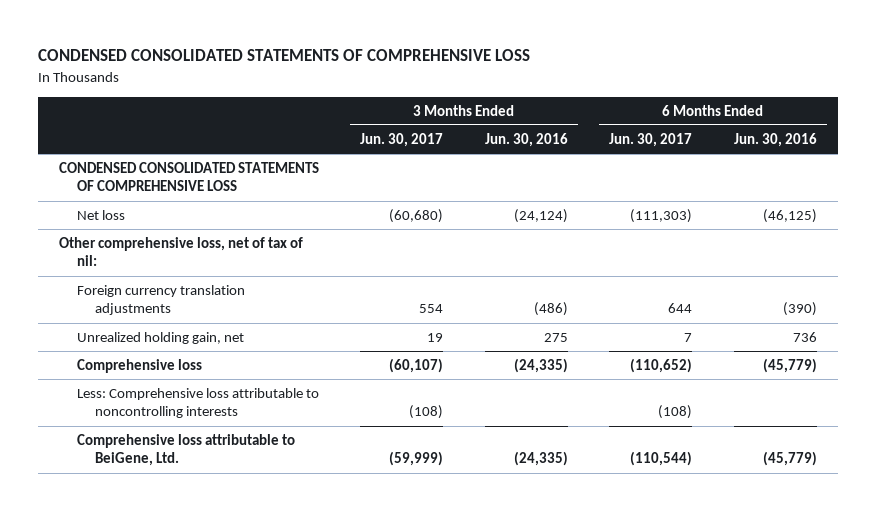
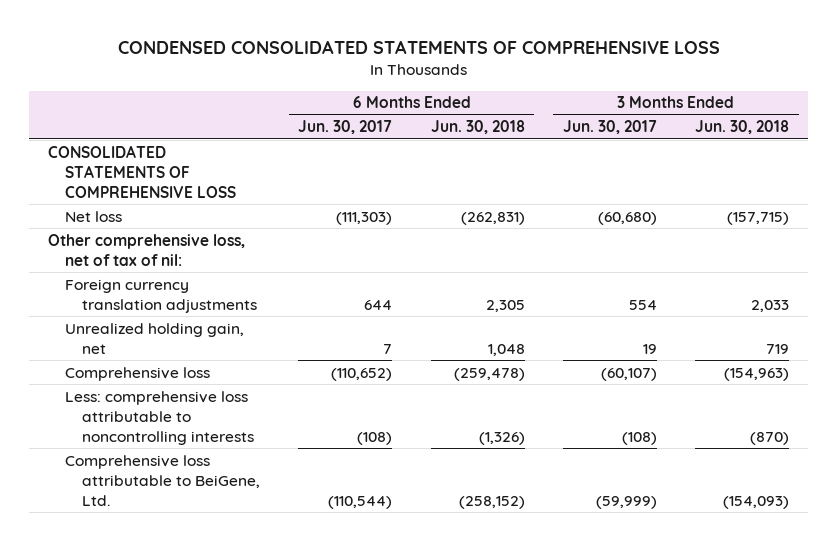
- | 3 Months Ended Jun. 30, 2017 | 3 Months Ended Jun. 30, 2016 | 6 Months Ended Jun. 30, 2017 | 6 Months Ended Jun. 30, 2016
+ | 6 Months Ended Jun. 30, 2017 | 6 Months Ended Jun. 30, 2018 | 3 Months Ended Jun. 30, 2017 | 3 Months Ended Jun. 30, 2018
- CONDENSED CONSOLIDATED STATEMENTS OF COMPREHENSIVE LOSS
+ CONSOLIDATED STATEMENTS OF COMPREHENSIVE LOSS
- Less: Comprehensive loss attributable to noncontrolling interests | (108) | | (108) |
+ Less: comprehensive loss attributable to noncontrolling interests | (108) | (1,326) | (108) | (870)

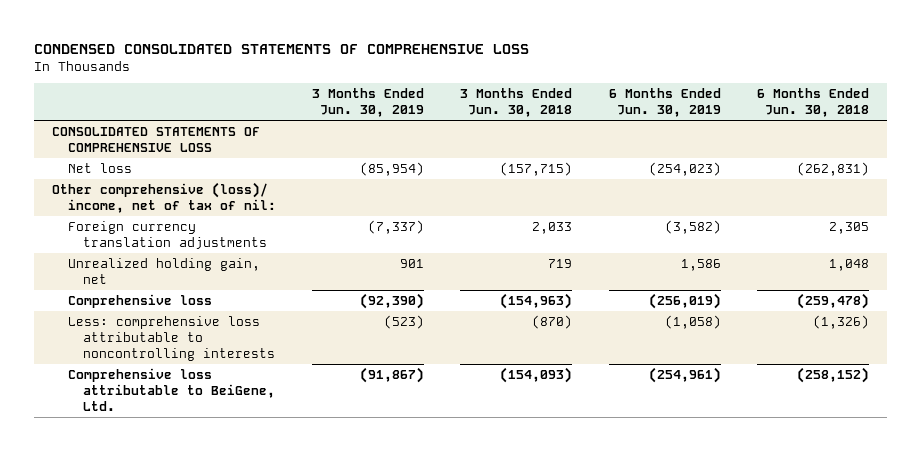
- | 6 Months Ended Jun. 30, 2017 | 6 Months Ended Jun. 30, 2018 | 3 Months Ended Jun. 30, 2017 | 3 Months Ended Jun. 30, 2018
+ | 3 Months Ended Jun. 30, 2019 | 3 Months Ended Jun. 30, 2018 | 6 Months Ended Jun. 30, 2019 | 6 Months Ended Jun. 30, 2018
- Other comprehensive loss, net of tax of nil:
+ Other comprehensive (loss)/ income, net of tax of nil:

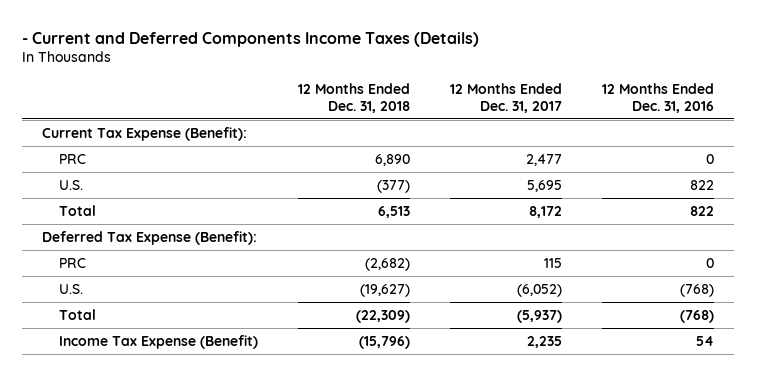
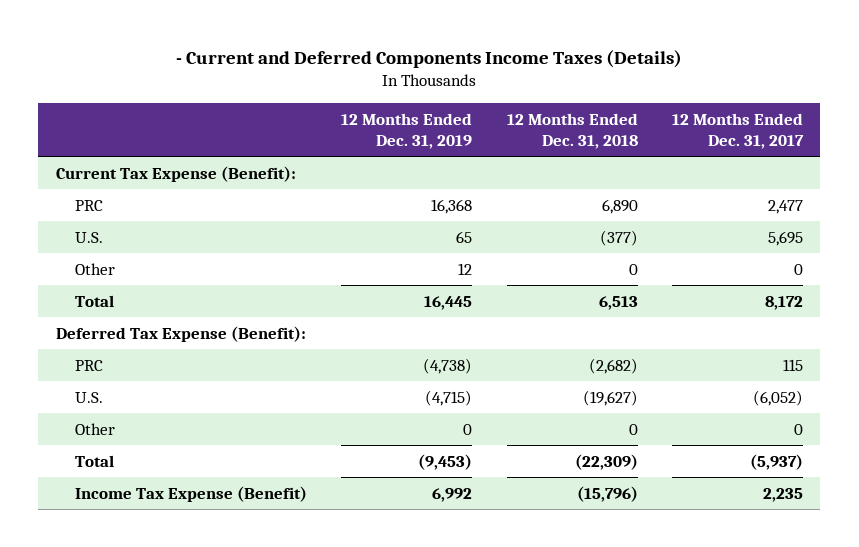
- | 12 Months Ended Dec. 31, 2018 | 12 Months Ended Dec. 31, 2017 | 12 Months Ended Dec. 31, 2016
+ | 12 Months Ended Dec. 31, 2019 | 12 Months Ended Dec. 31, 2018 | 12 Months Ended Dec. 31, 2017
+ Other | 12 | 0 | 0
+ Other | 0 | 0 | 0

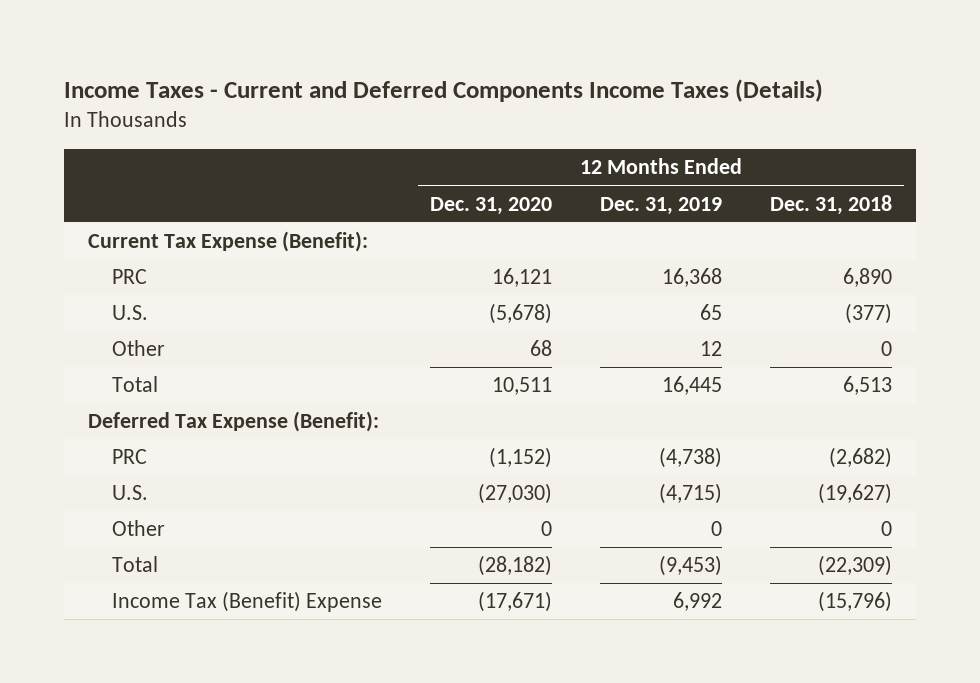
- - Current and Deferred Components Income Taxes (Details)
+ Income Taxes - Current and Deferred Components Income Taxes (Details)
- | 12 Months Ended Dec. 31, 2019 | 12 Months Ended Dec. 31, 2018 | 12 Months Ended Dec. 31, 2017
+ | 12 Months Ended Dec. 31, 2020 | 12 Months Ended Dec. 31, 2019 | 12 Months Ended Dec. 31, 2018
- Income Tax Expense (Benefit) | 6,992 | (15,796) | 2,235
+ Income Tax (Benefit) Expense | (17,671) | 6,992 | (15,796)

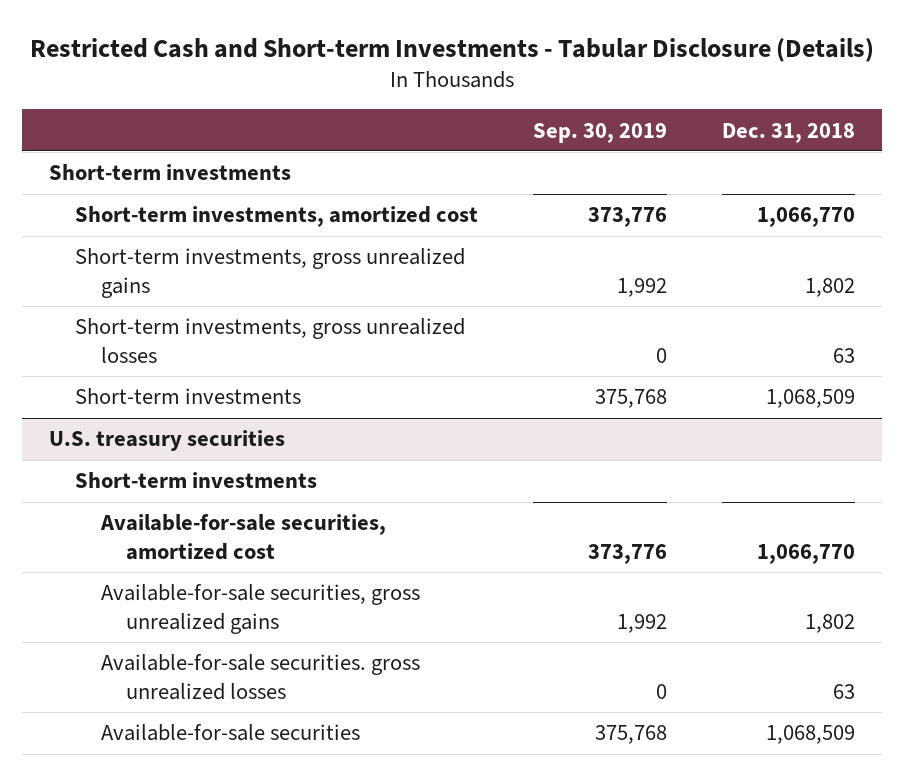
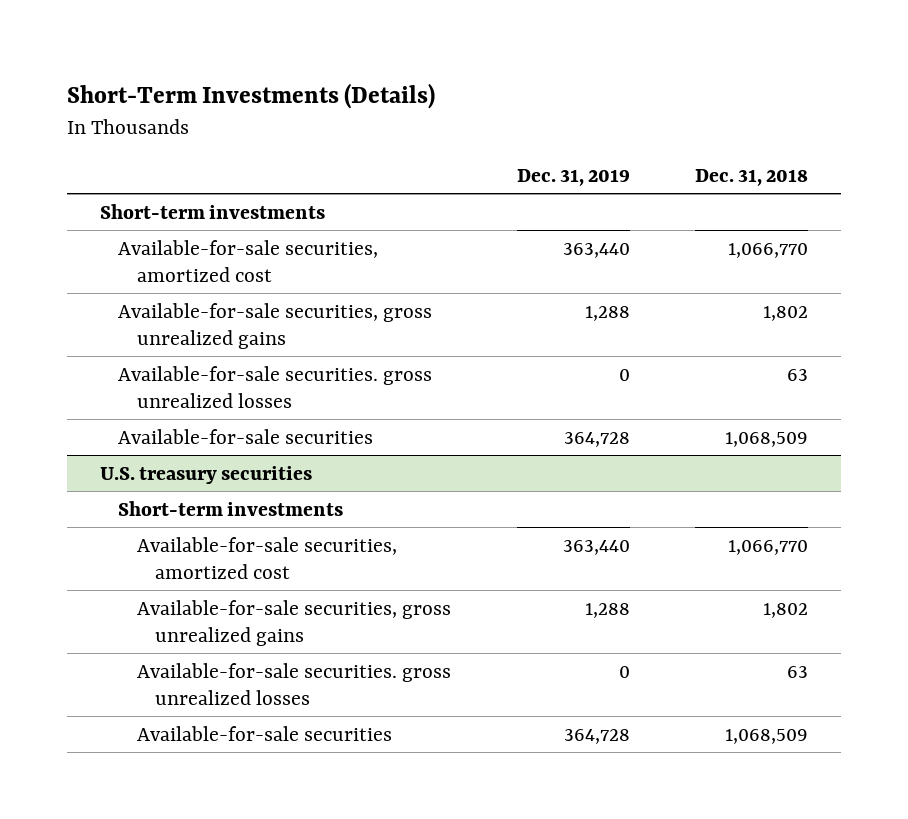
- Restricted Cash and Short-term Investments - Tabular Disclosure (Details)
+ Short-Term Investments (Details)
- | Sep. 30, 2019 | Dec. 31, 2018
+ | Dec. 31, 2019 | Dec. 31, 2018
- Short-term investments, amortized cost | 373,776 | 1,066,770
- Short-term investments, gross unrealized gains | 1,992 | 1,802
- Short-term investments, gross unrealized losses | 0 | 63
- Short-term investments | 375,768 | 1,068,509
+ Available-for-sale securities, amortized cost | 363,440 | 1,066,770
+ Available-for-sale securities, gross unrealized gains | 1,288 | 1,802
+ Available-for-sale securities. gross unrealized losses | 0 | 63
+ Available-for-sale securities | 364,728 | 1,068,509

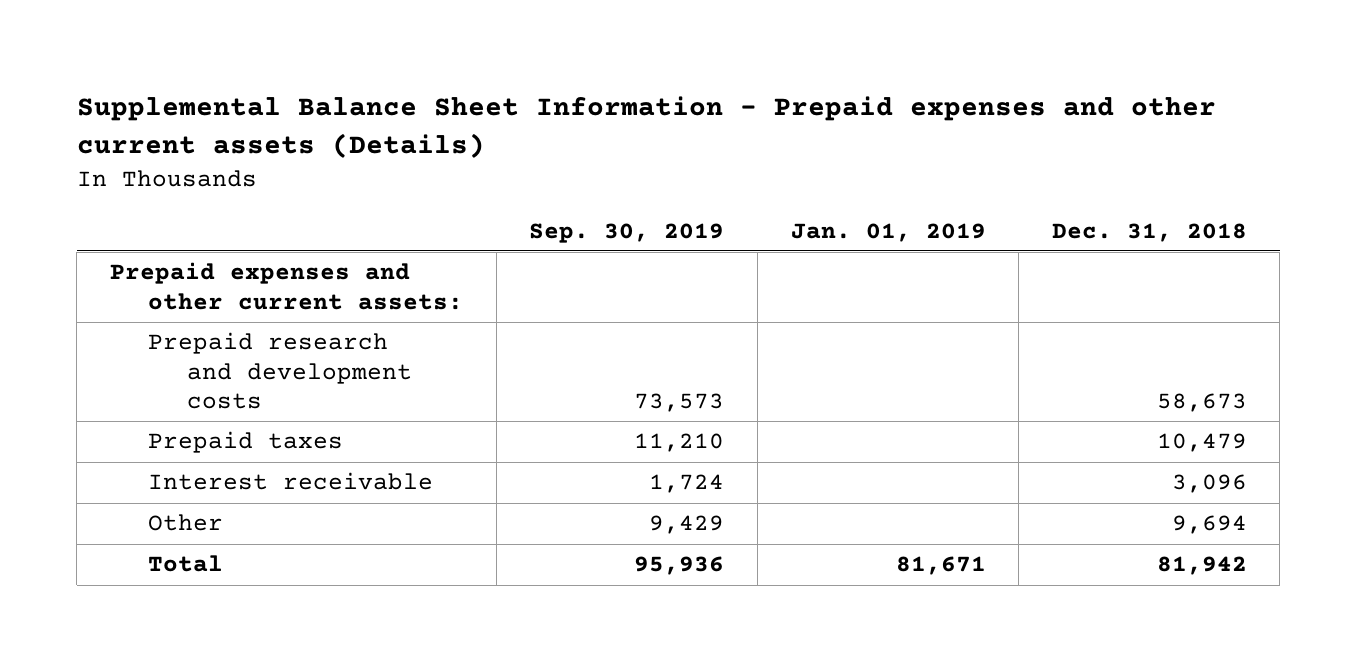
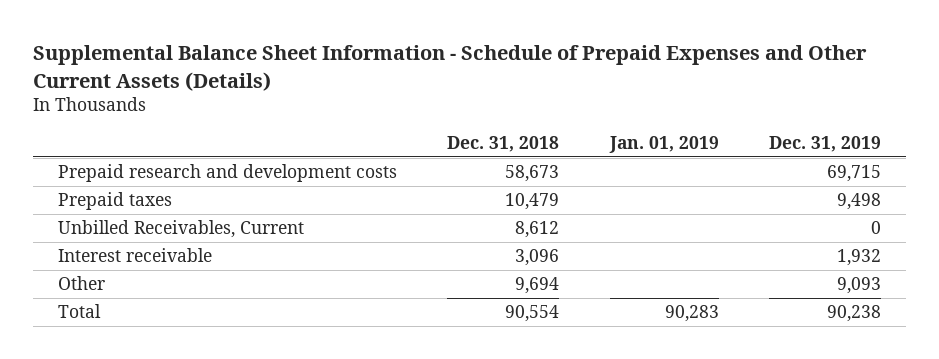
- Supplemental Balance Sheet Information - Prepaid expenses and other current assets (Details)
+ Supplemental Balance Sheet Information - Schedule of Prepaid Expenses and Other Current Assets (Details)
- | Sep. 30, 2019 | Jan. 01, 2019 | Dec. 31, 2018
+ | Dec. 31, 2018 | Jan. 01, 2019 | Dec. 31, 2019
- Prepaid expenses and other current assets:
+ Unbilled Receivables, Current | 8,612 | | 0
- Total | 95,936 | 81,671 | 81,942
+ Total | 90,554 | 90,283 | 90,238

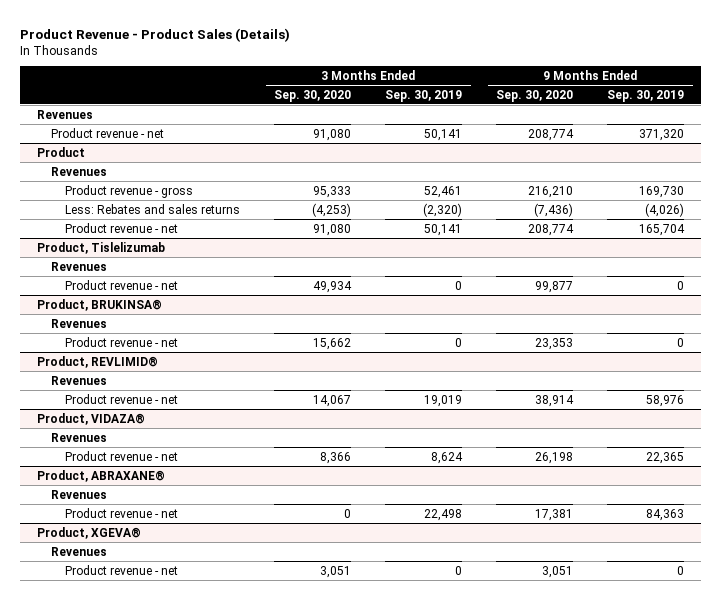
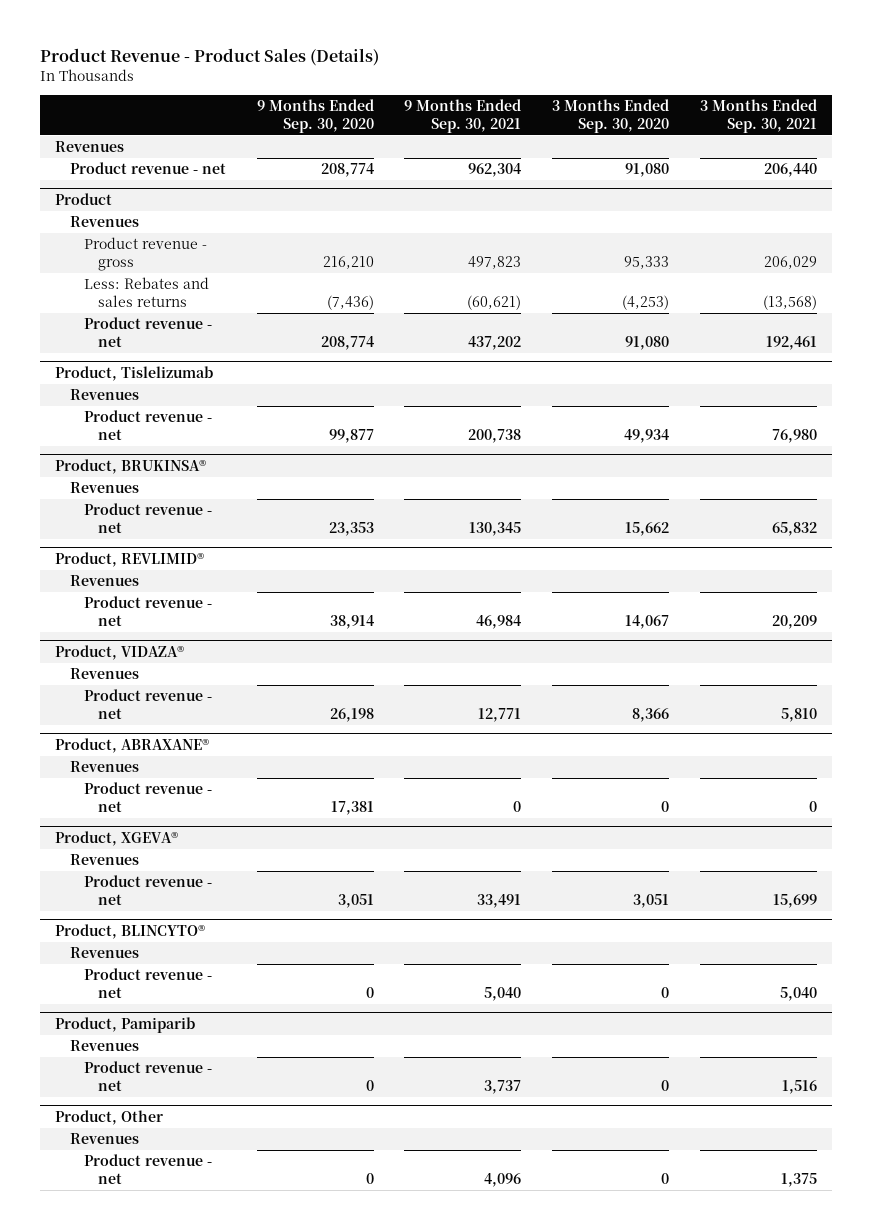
- | 3 Months Ended Sep. 30, 2020 | 3 Months Ended Sep. 30, 2019 | 9 Months Ended Sep. 30, 2020 | 9 Months Ended Sep. 30, 2019
+ | 9 Months Ended Sep. 30, 2020 | 9 Months Ended Sep. 30, 2021 | 3 Months Ended Sep. 30, 2020 | 3 Months Ended Sep. 30, 2021
+ Product, BLINCYTO®
+ Revenues
+ Product revenue - net | 0 | 5,040 | 0 | 5,040
+ Product, Pamiparib
+ Revenues
+ Product revenue - net | 0 | 3,737 | 0 | 1,516
+ Product, Other
+ Revenues
+ Product revenue - net | 0 | 4,096 | 0 | 1,375

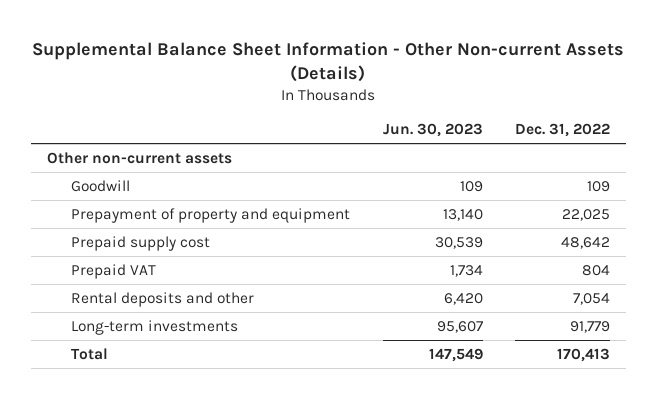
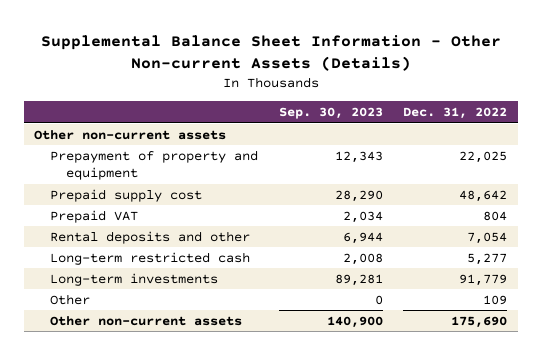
- | Jun. 30, 2023 | Dec. 31, 2022
+ | Sep. 30, 2023 | Dec. 31, 2022
- Goodwill | 109 | 109
+ Long-term restricted cash | 2,008 | 5,277
- Total | 147,549 | 170,413
+ Other | 0 | 109
+ Other non-current assets | 140,900 | 175,690

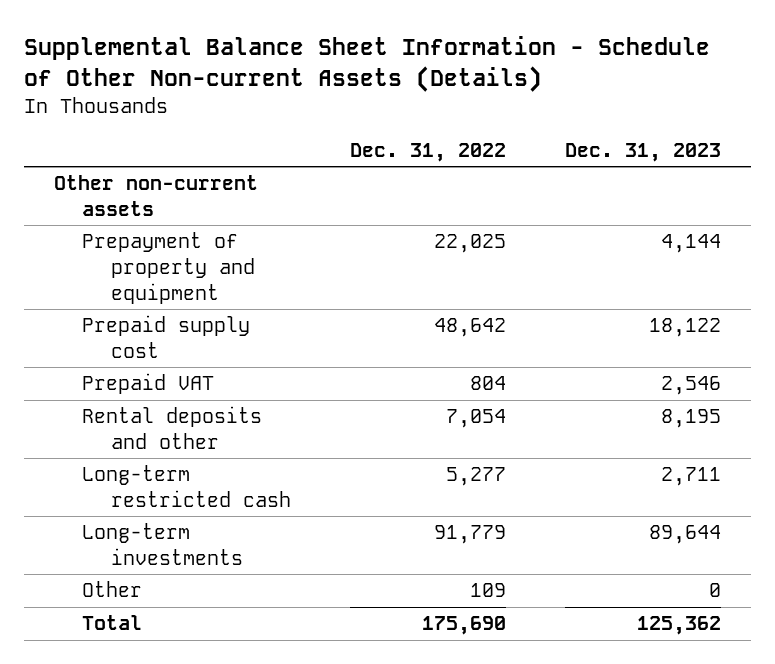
- Supplemental Balance Sheet Information - Other Non-current Assets (Details)
+ Supplemental Balance Sheet Information - Schedule of Other Non-current Assets (Details)
- | Sep. 30, 2023 | Dec. 31, 2022
+ | Dec. 31, 2022 | Dec. 31, 2023
- Other non-current assets | 140,900 | 175,690
+ Total | 175,690 | 125,362

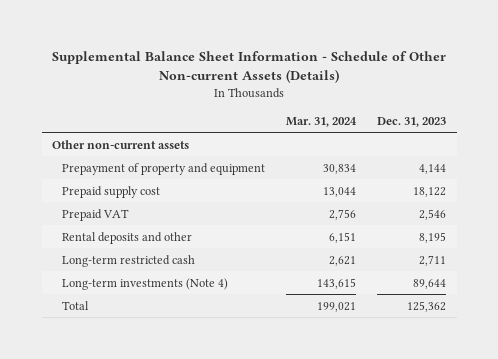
- | Dec. 31, 2022 | Dec. 31, 2023
+ | Mar. 31, 2024 | Dec. 31, 2023
- Long-term investments | 91,779 | 89,644
- Other | 109 | 0
+ Long-term investments (Note 4) | 143,615 | 89,644

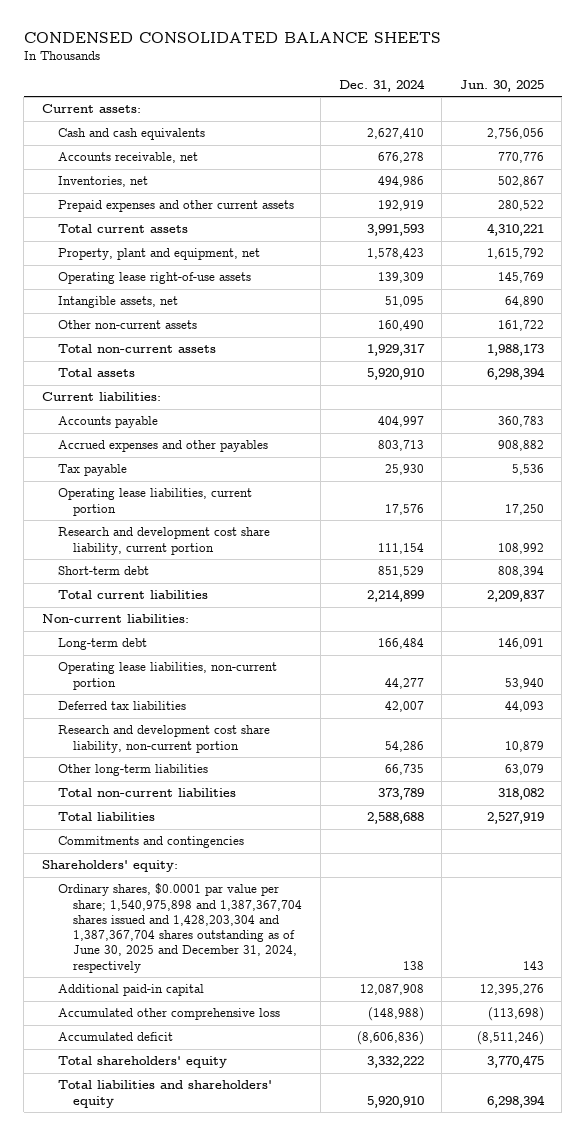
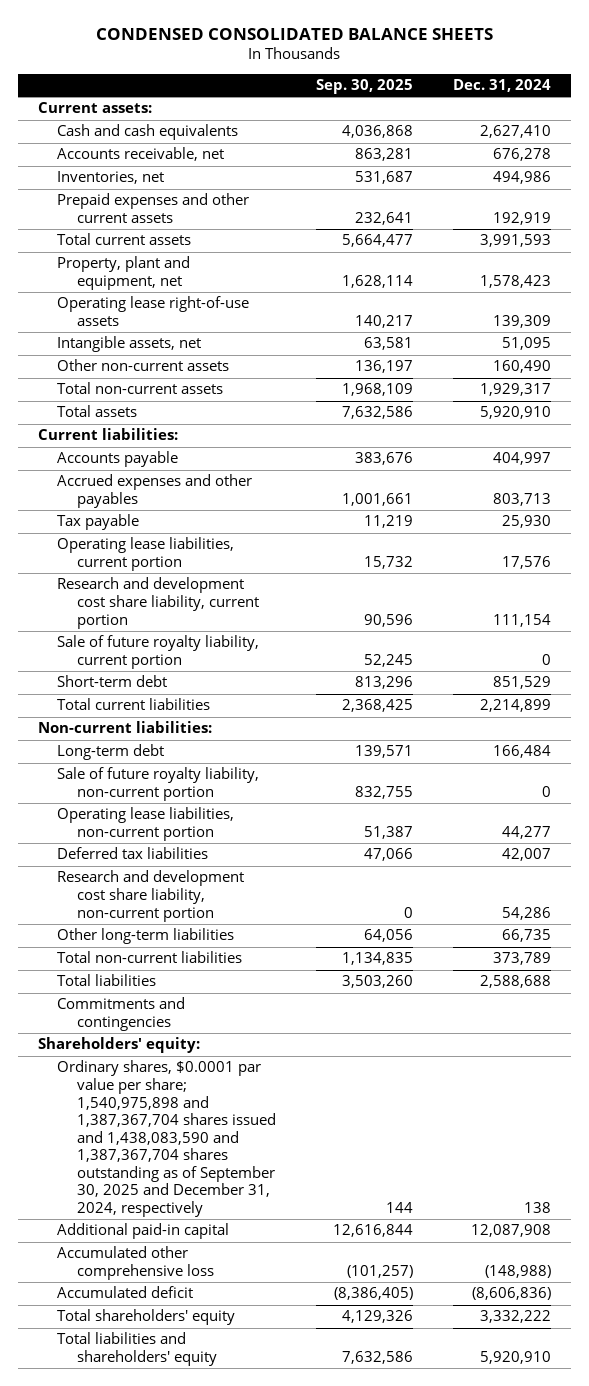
- | Dec. 31, 2024 | Jun. 30, 2025
+ | Sep. 30, 2025 | Dec. 31, 2024
+ Sale of future royalty liability, current portion | 52,245 | 0
+ Sale of future royalty liability, non-current portion | 832,755 | 0
- Ordinary shares, $0.0001 par value per share; 1,540,975,898 and 1,387,367,704 shares issued and 1,428,203,304 and 1,387,367,704 shares outstanding as of June 30, 2025 and December 31, 2024, respectively | 138 | 143
+ Ordinary shares, $0.0001 par value per share; 1,540,975,898 and 1,387,367,704 shares issued and 1,438,083,590 and 1,387,367,704 shares outstanding as of September 30, 2025 and December 31, 2024, respectively | 144 | 138

